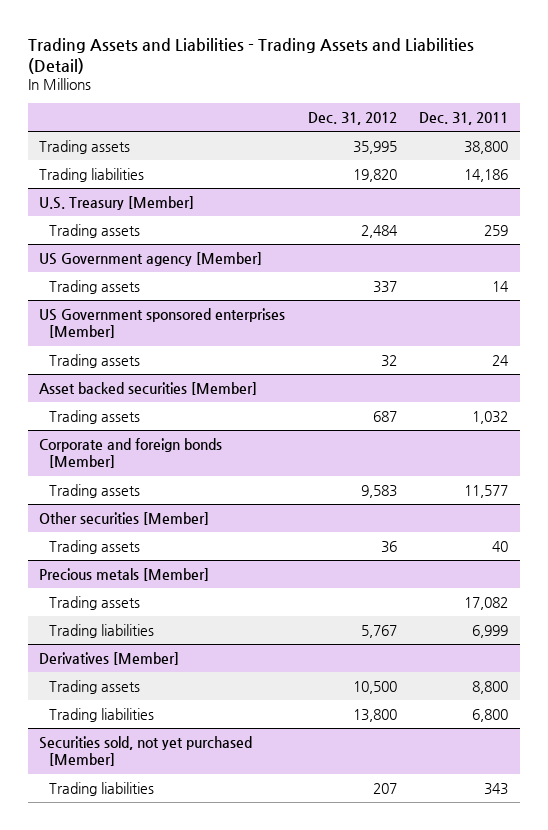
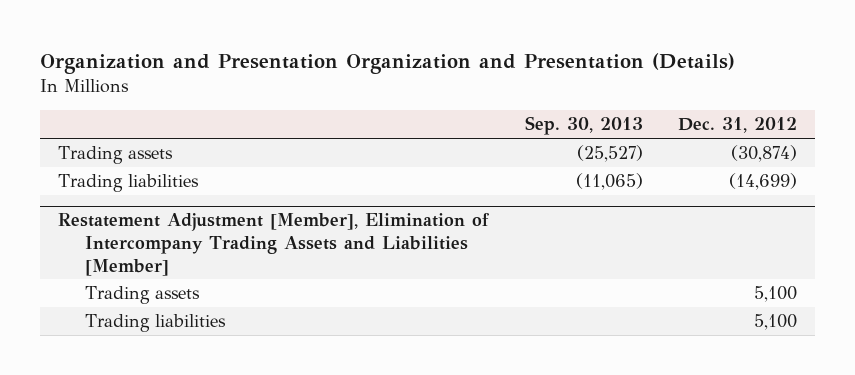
- Trading Assets and Liabilities - Trading Assets and Liabilities (Detail)
+ Organization and Presentation Organization and Presentation (Details)
- | Dec. 31, 2012 | Dec. 31, 2011
+ | Sep. 30, 2013 | Dec. 31, 2012
- Trading assets | 35,995 | 38,800
- Trading liabilities | 19,820 | 14,186
- U.S. Treasury [Member]
- Trading assets | 2,484 | 259
- US Government agency [Member]
- Trading assets | 337 | 14
- US Government sponsored enterprises [Member]
- Trading assets | 32 | 24
- Asset backed securities [Member]
- Trading assets | 687 | 1,032
- Corporate and foreign bonds [Member]
- Trading assets | 9,583 | 11,577
- Other securities [Member]
- Trading assets | 36 | 40
- Precious metals [Member]
- Trading assets | | 17,082
- Trading liabilities | 5,767 | 6,999
- Derivatives [Member]
- Trading assets | 10,500 | 8,800
- Trading liabilities | 13,800 | 6,800
- Securities sold, not yet purchased [Member]
- Trading liabilities | 207 | 343
+ Trading assets | (25,527) | (30,874)
+ Trading liabilities | (11,065) | (14,699)
+ Restatement Adjustment [Member], Elimination of Intercompany Trading Assets and Liabilities [Member]
+ Trading assets | | 5,100
+ Trading liabilities | | 5,100

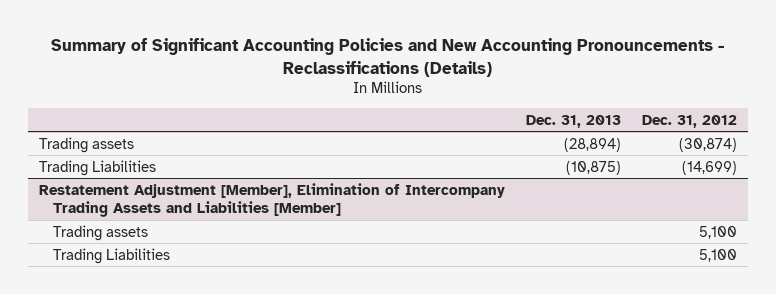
- Organization and Presentation Organization and Presentation (Details)
+ Summary of Significant Accounting Policies and New Accounting Pronouncements - Reclassifications (Details)
- | Sep. 30, 2013 | Dec. 31, 2012
+ | Dec. 31, 2013 | Dec. 31, 2012
- Trading liabilities | (11,065) | (14,699)
+ Trading Liabilities | (10,875) | (14,699)
@ Restatement Adjustment [Member], Elimination of Intercompany Trading Assets and Liabilities [Member]
- Trading liabilities | | 5,100
+ Trading Liabilities | | 5,100

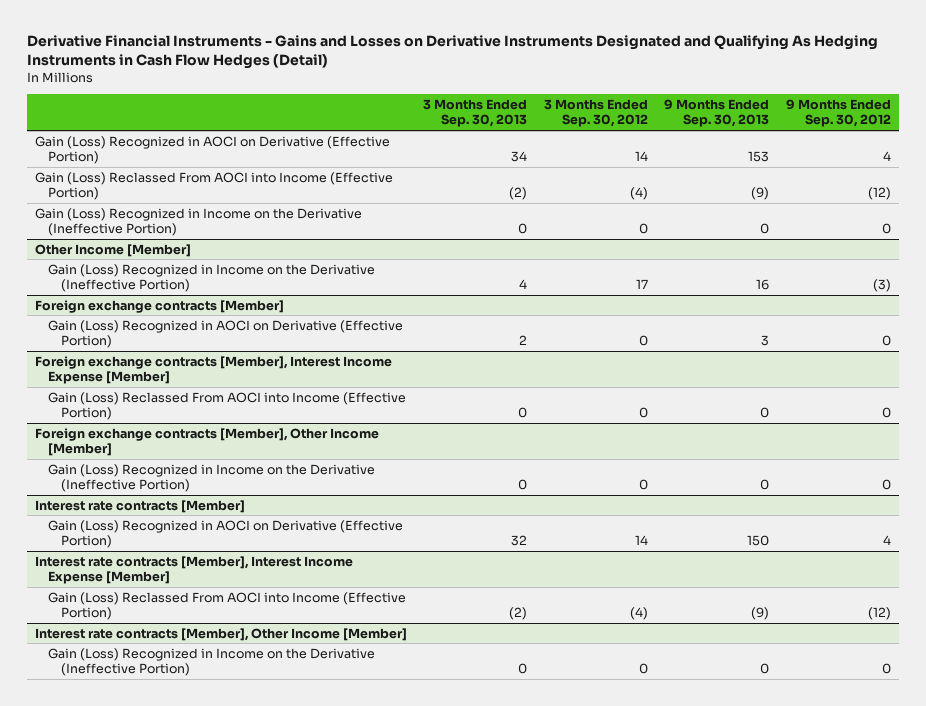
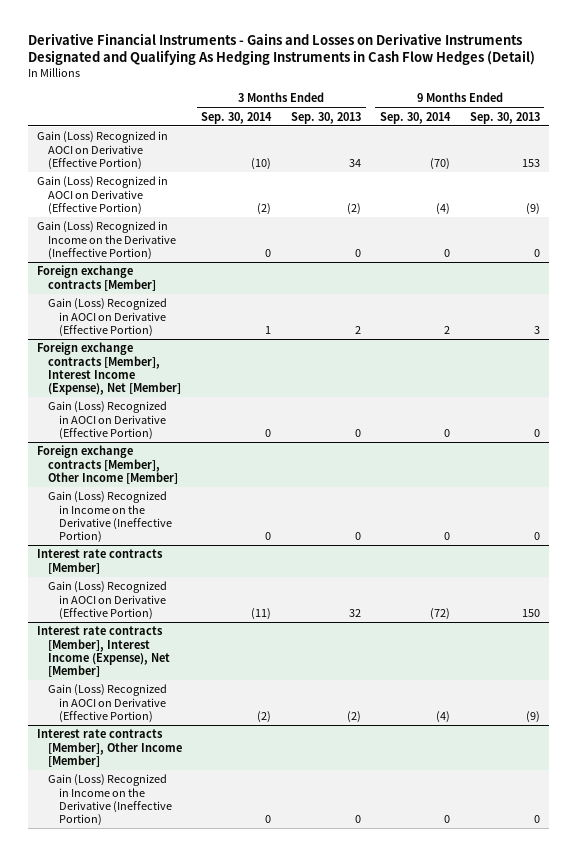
- | 3 Months Ended Sep. 30, 2013 | 3 Months Ended Sep. 30, 2012 | 9 Months Ended Sep. 30, 2013 | 9 Months Ended Sep. 30, 2012
+ | 3 Months Ended Sep. 30, 2014 | 3 Months Ended Sep. 30, 2013 | 9 Months Ended Sep. 30, 2014 | 9 Months Ended Sep. 30, 2013
- Gain (Loss) Reclassed From AOCI into Income (Effective Portion) | (2) | (4) | (9) | (12)
+ Gain (Loss) Recognized in AOCI on Derivative (Effective Portion) | (2) | (2) | (4) | (9)
- Other Income [Member]
- Gain (Loss) Recognized in Income on the Derivative (Ineffective Portion) | 4 | 17 | 16 | (3)
- Foreign exchange contracts [Member], Interest Income Expense [Member]
- Gain (Loss) Reclassed From AOCI into Income (Effective Portion) | 0 | 0 | 0 | 0
+ Foreign exchange contracts [Member], Interest Income (Expense), Net [Member]
+ Gain (Loss) Recognized in AOCI on Derivative (Effective Portion) | 0 | 0 | 0 | 0
- Interest rate contracts [Member], Interest Income Expense [Member]
- Gain (Loss) Reclassed From AOCI into Income (Effective Portion) | (2) | (4) | (9) | (12)
+ Interest rate contracts [Member], Interest Income (Expense), Net [Member]
+ Gain (Loss) Recognized in AOCI on Derivative (Effective Portion) | (2) | (2) | (4) | (9)

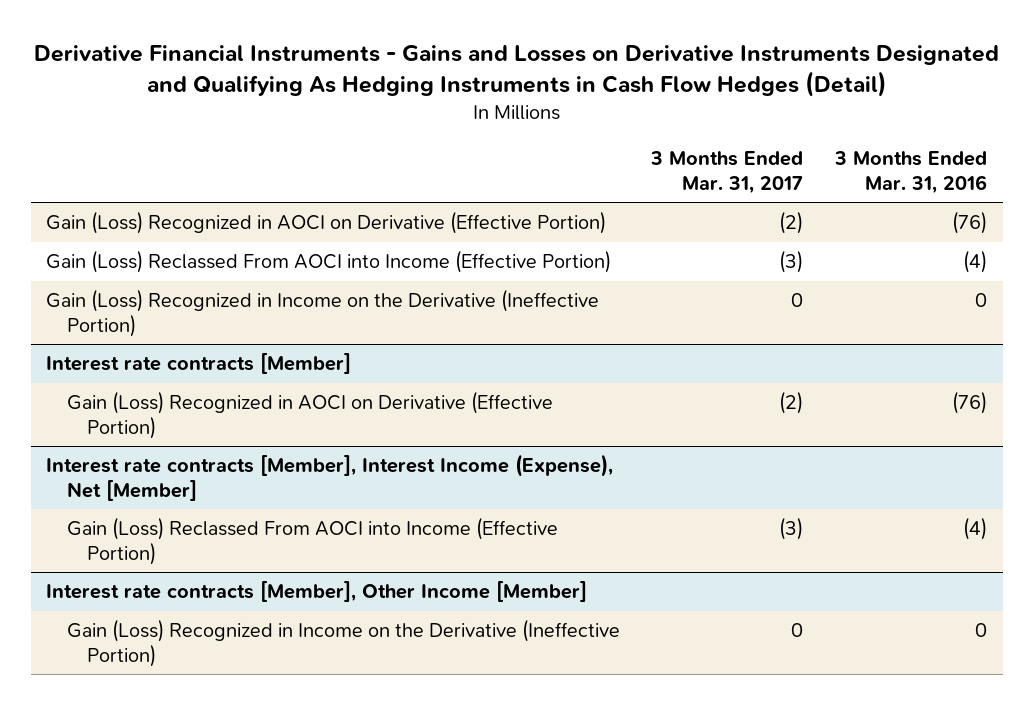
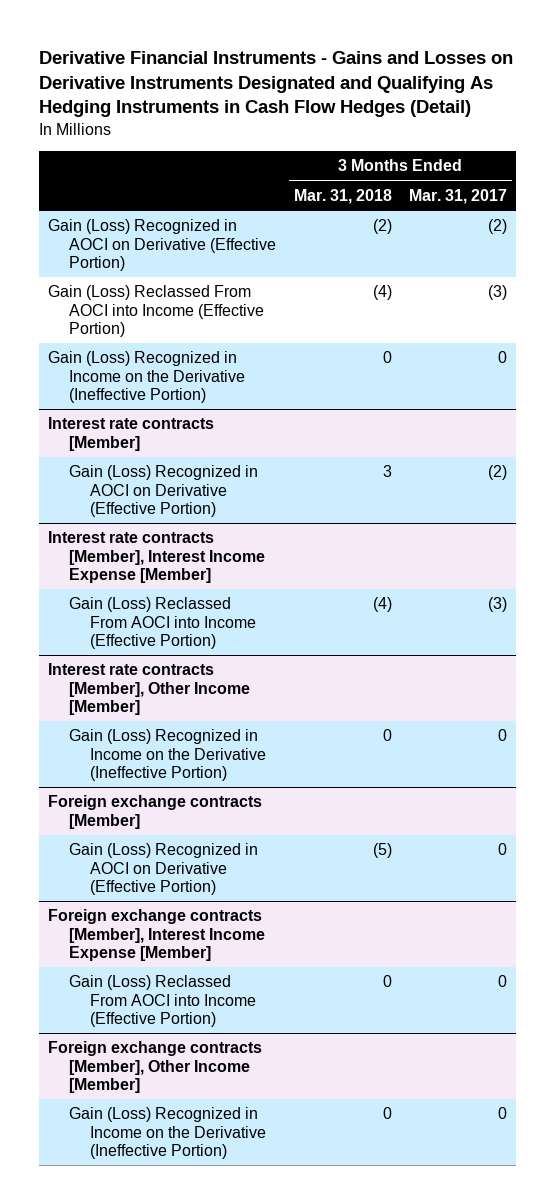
- | 3 Months Ended Mar. 31, 2017 | 3 Months Ended Mar. 31, 2016
+ | 3 Months Ended Mar. 31, 2018 | 3 Months Ended Mar. 31, 2017
- Interest rate contracts [Member], Interest Income (Expense), Net [Member]
+ Interest rate contracts [Member], Interest Income Expense [Member]
+ Foreign exchange contracts [Member]
+ Gain (Loss) Recognized in AOCI on Derivative (Effective Portion) | (5) | 0
+ Foreign exchange contracts [Member], Interest Income Expense [Member]
+ Gain (Loss) Reclassed From AOCI into Income (Effective Portion) | 0 | 0
+ Foreign exchange contracts [Member], Other Income [Member]
+ Gain (Loss) Recognized in Income on the Derivative (Ineffective Portion) | 0 | 0

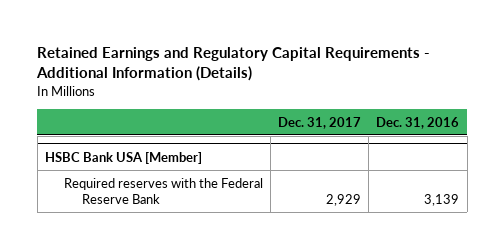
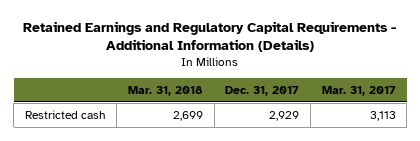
- | Dec. 31, 2017 | Dec. 31, 2016
+ | Mar. 31, 2018 | Dec. 31, 2017 | Mar. 31, 2017
- HSBC Bank USA [Member]
- Required reserves with the Federal Reserve Bank | 2,929 | 3,139
+ Restricted cash | 2,699 | 2,929 | 3,113

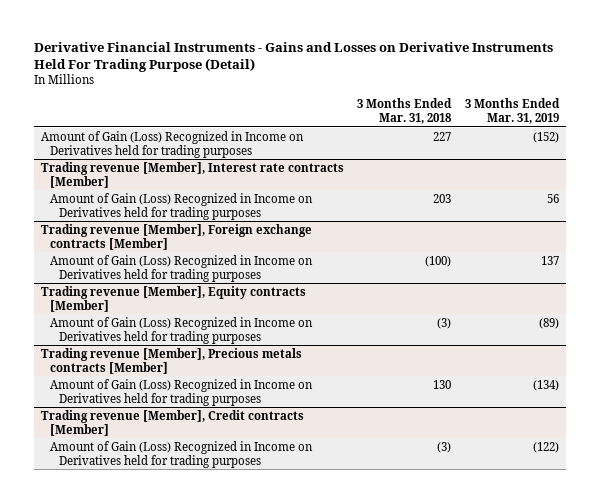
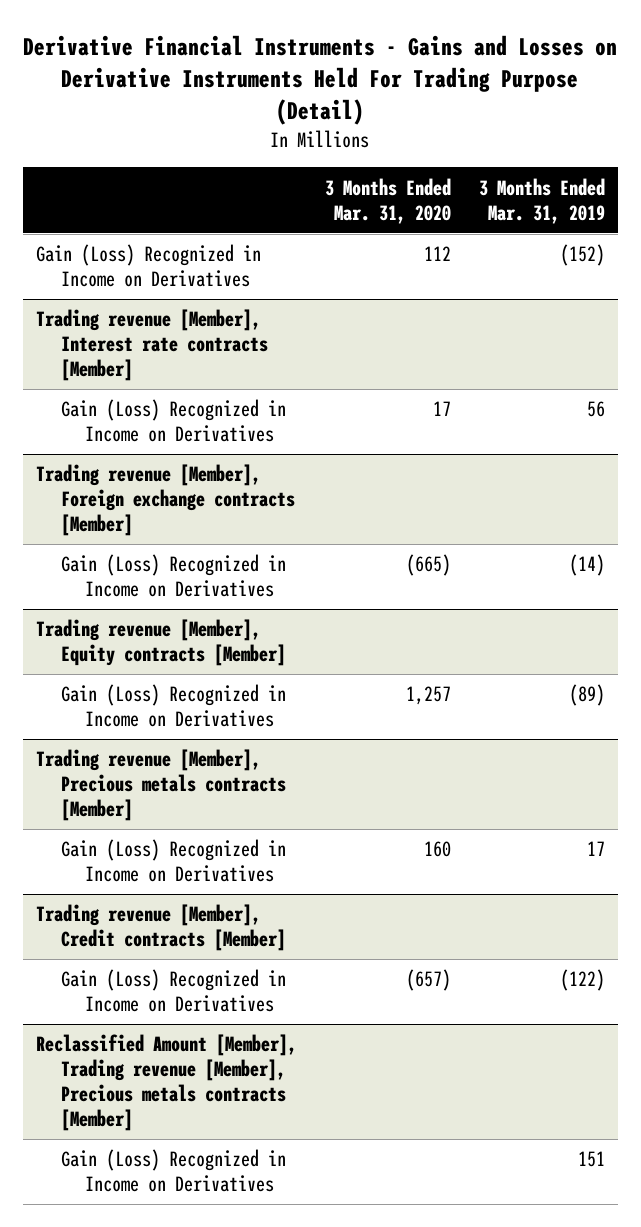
- | 3 Months Ended Mar. 31, 2018 | 3 Months Ended Mar. 31, 2019
+ | 3 Months Ended Mar. 31, 2020 | 3 Months Ended Mar. 31, 2019
- Amount of Gain (Loss) Recognized in Income on Derivatives held for trading purposes | 227 | (152)
+ Gain (Loss) Recognized in Income on Derivatives | 112 | (152)
@ Trading revenue [Member], Interest rate contracts [Member]
- Amount of Gain (Loss) Recognized in Income on Derivatives held for trading purposes | 203 | 56
+ Gain (Loss) Recognized in Income on Derivatives | 17 | 56
@ Trading revenue [Member], Foreign exchange contracts [Member]
- Amount of Gain (Loss) Recognized in Income on Derivatives held for trading purposes | (100) | 137
+ Gain (Loss) Recognized in Income on Derivatives | (665) | (14)
@ Trading revenue [Member], Equity contracts [Member]
- Amount of Gain (Loss) Recognized in Income on Derivatives held for trading purposes | (3) | (89)
+ Gain (Loss) Recognized in Income on Derivatives | 1,257 | (89)
@ Trading revenue [Member], Precious metals contracts [Member]
- Amount of Gain (Loss) Recognized in Income on Derivatives held for trading purposes | 130 | (134)
+ Gain (Loss) Recognized in Income on Derivatives | 160 | 17
@ Trading revenue [Member], Credit contracts [Member]
- Amount of Gain (Loss) Recognized in Income on Derivatives held for trading purposes | (3) | (122)
+ Gain (Loss) Recognized in Income on Derivatives | (657) | (122)
+ Reclassified Amount [Member], Trading revenue [Member], Precious metals contracts [Member]
+ Gain (Loss) Recognized in Income on Derivatives | | 151

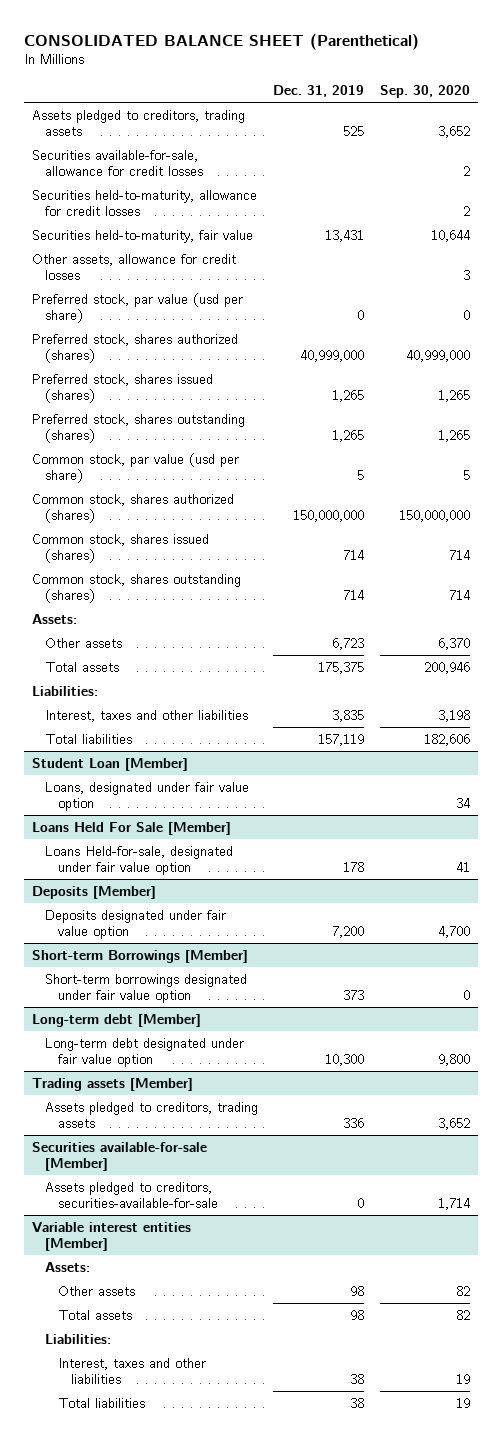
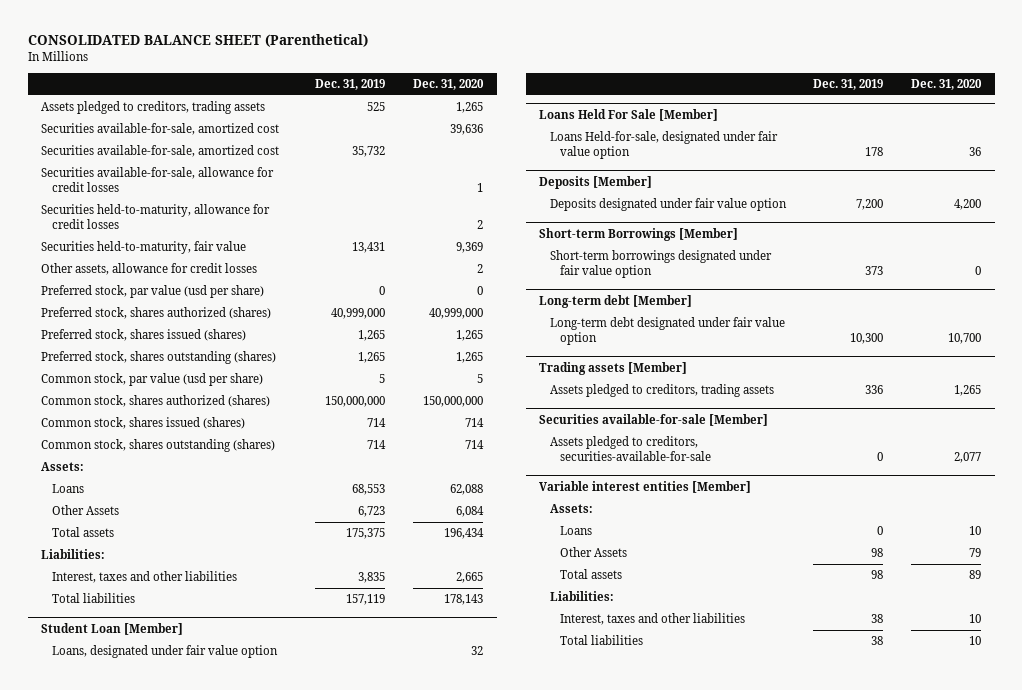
- | Dec. 31, 2019 | Sep. 30, 2020
+ | Dec. 31, 2019 | Dec. 31, 2020
+ Securities available-for-sale, amortized cost | | 39,636
+ Securities available-for-sale, amortized cost | 35,732 |
- Other assets | 6,723 | 6,370
+ Loans | 68,553 | 62,088
+ Other Assets | 6,723 | 6,084
@ Variable interest entities [Member]
- Other assets | 98 | 82
+ Loans | 0 | 10
+ Other Assets | 98 | 79

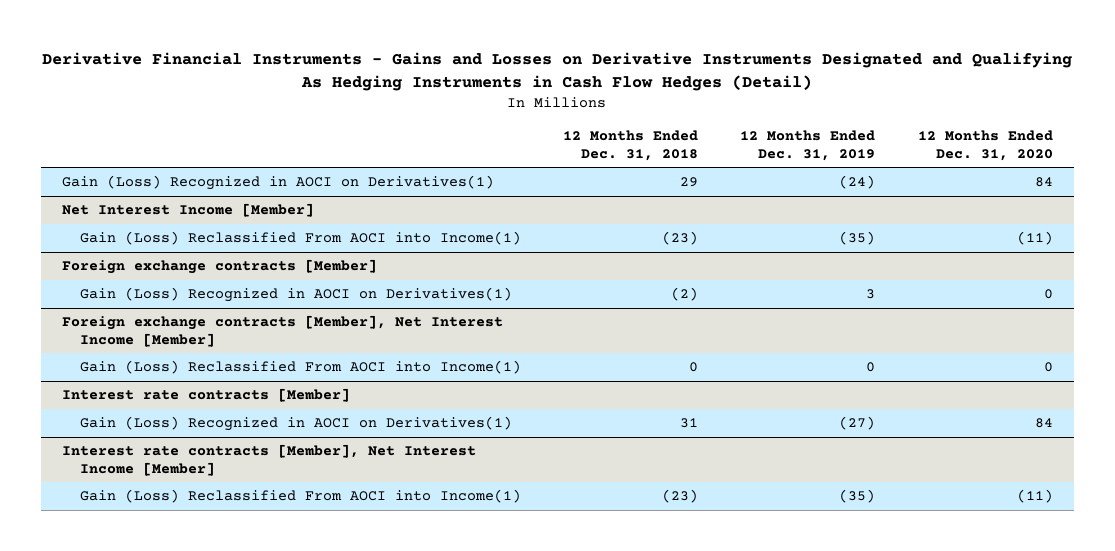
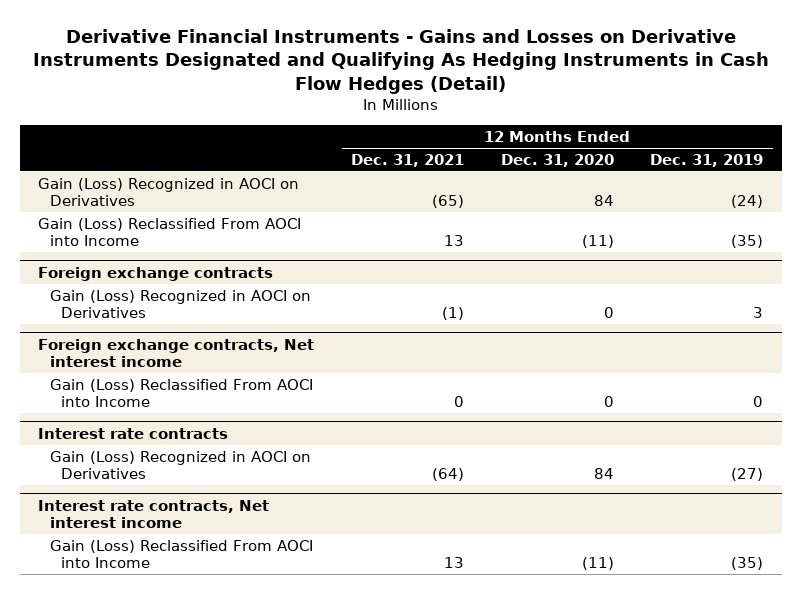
- | 12 Months Ended Dec. 31, 2018 | 12 Months Ended Dec. 31, 2019 | 12 Months Ended Dec. 31, 2020
+ | 12 Months Ended Dec. 31, 2021 | 12 Months Ended Dec. 31, 2020 | 12 Months Ended Dec. 31, 2019
- Gain (Loss) Recognized in AOCI on Derivatives(1) | 29 | (24) | 84
- Net Interest Income [Member]
- Gain (Loss) Reclassified From AOCI into Income(1) | (23) | (35) | (11)
- Foreign exchange contracts [Member]
- Gain (Loss) Recognized in AOCI on Derivatives(1) | (2) | 3 | 0
- Foreign exchange contracts [Member], Net Interest Income [Member]
- Gain (Loss) Reclassified From AOCI into Income(1) | 0 | 0 | 0
- Interest rate contracts [Member]
- Gain (Loss) Recognized in AOCI on Derivatives(1) | 31 | (27) | 84
- Interest rate contracts [Member], Net Interest Income [Member]
- Gain (Loss) Reclassified From AOCI into Income(1) | (23) | (35) | (11)
+ Gain (Loss) Recognized in AOCI on Derivatives | (65) | 84 | (24)
+ Gain (Loss) Reclassified From AOCI into Income | 13 | (11) | (35)
+ Foreign exchange contracts
+ Gain (Loss) Recognized in AOCI on Derivatives | (1) | 0 | 3
+ Foreign exchange contracts, Net interest income
+ Gain (Loss) Reclassified From AOCI into Income | 0 | 0 | 0
+ Interest rate contracts
+ Gain (Loss) Recognized in AOCI on Derivatives | (64) | 84 | (27)
+ Interest rate contracts, Net interest income
+ Gain (Loss) Reclassified From AOCI into Income | 13 | (11) | (35)

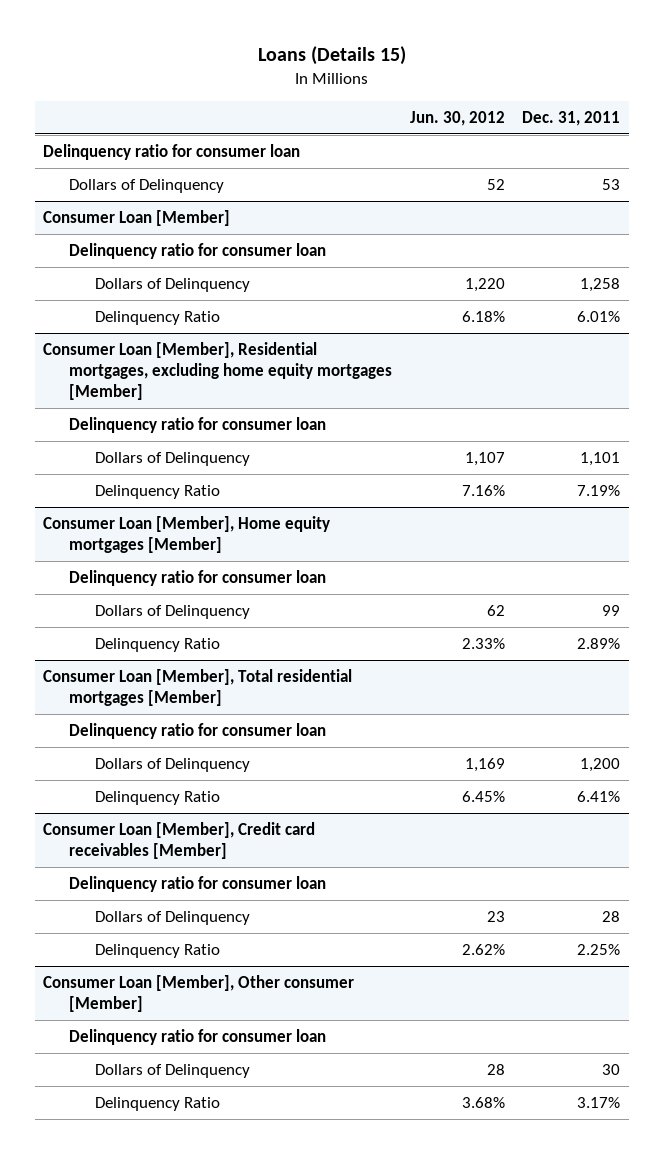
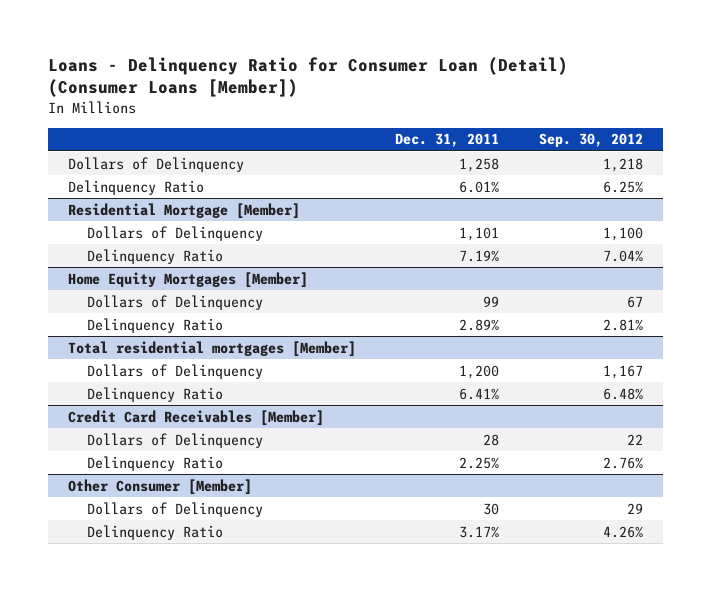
- Loans (Details 15)
+ Loans - Delinquency Ratio for Consumer Loan (Detail) (Consumer Loans [Member])
- | Jun. 30, 2012 | Dec. 31, 2011
+ | Dec. 31, 2011 | Sep. 30, 2012
- Delinquency ratio for consumer loan
- Dollars of Delinquency | 52 | 53
- Consumer Loan [Member]
- Delinquency ratio for consumer loan
- Consumer Loan [Member], Residential mortgages, excluding home equity mortgages [Member]
- Delinquency ratio for consumer loan
+ Residential Mortgage [Member]
- Consumer Loan [Member], Home equity mortgages [Member]
- Delinquency ratio for consumer loan
+ Home Equity Mortgages [Member]
- Consumer Loan [Member], Total residential mortgages [Member]
- Delinquency ratio for consumer loan
+ Total residential mortgages [Member]
- Consumer Loan [Member], Credit card receivables [Member]
- Delinquency ratio for consumer loan
+ Credit Card Receivables [Member]
- Consumer Loan [Member], Other consumer [Member]
- Delinquency ratio for consumer loan
+ Other Consumer [Member]

